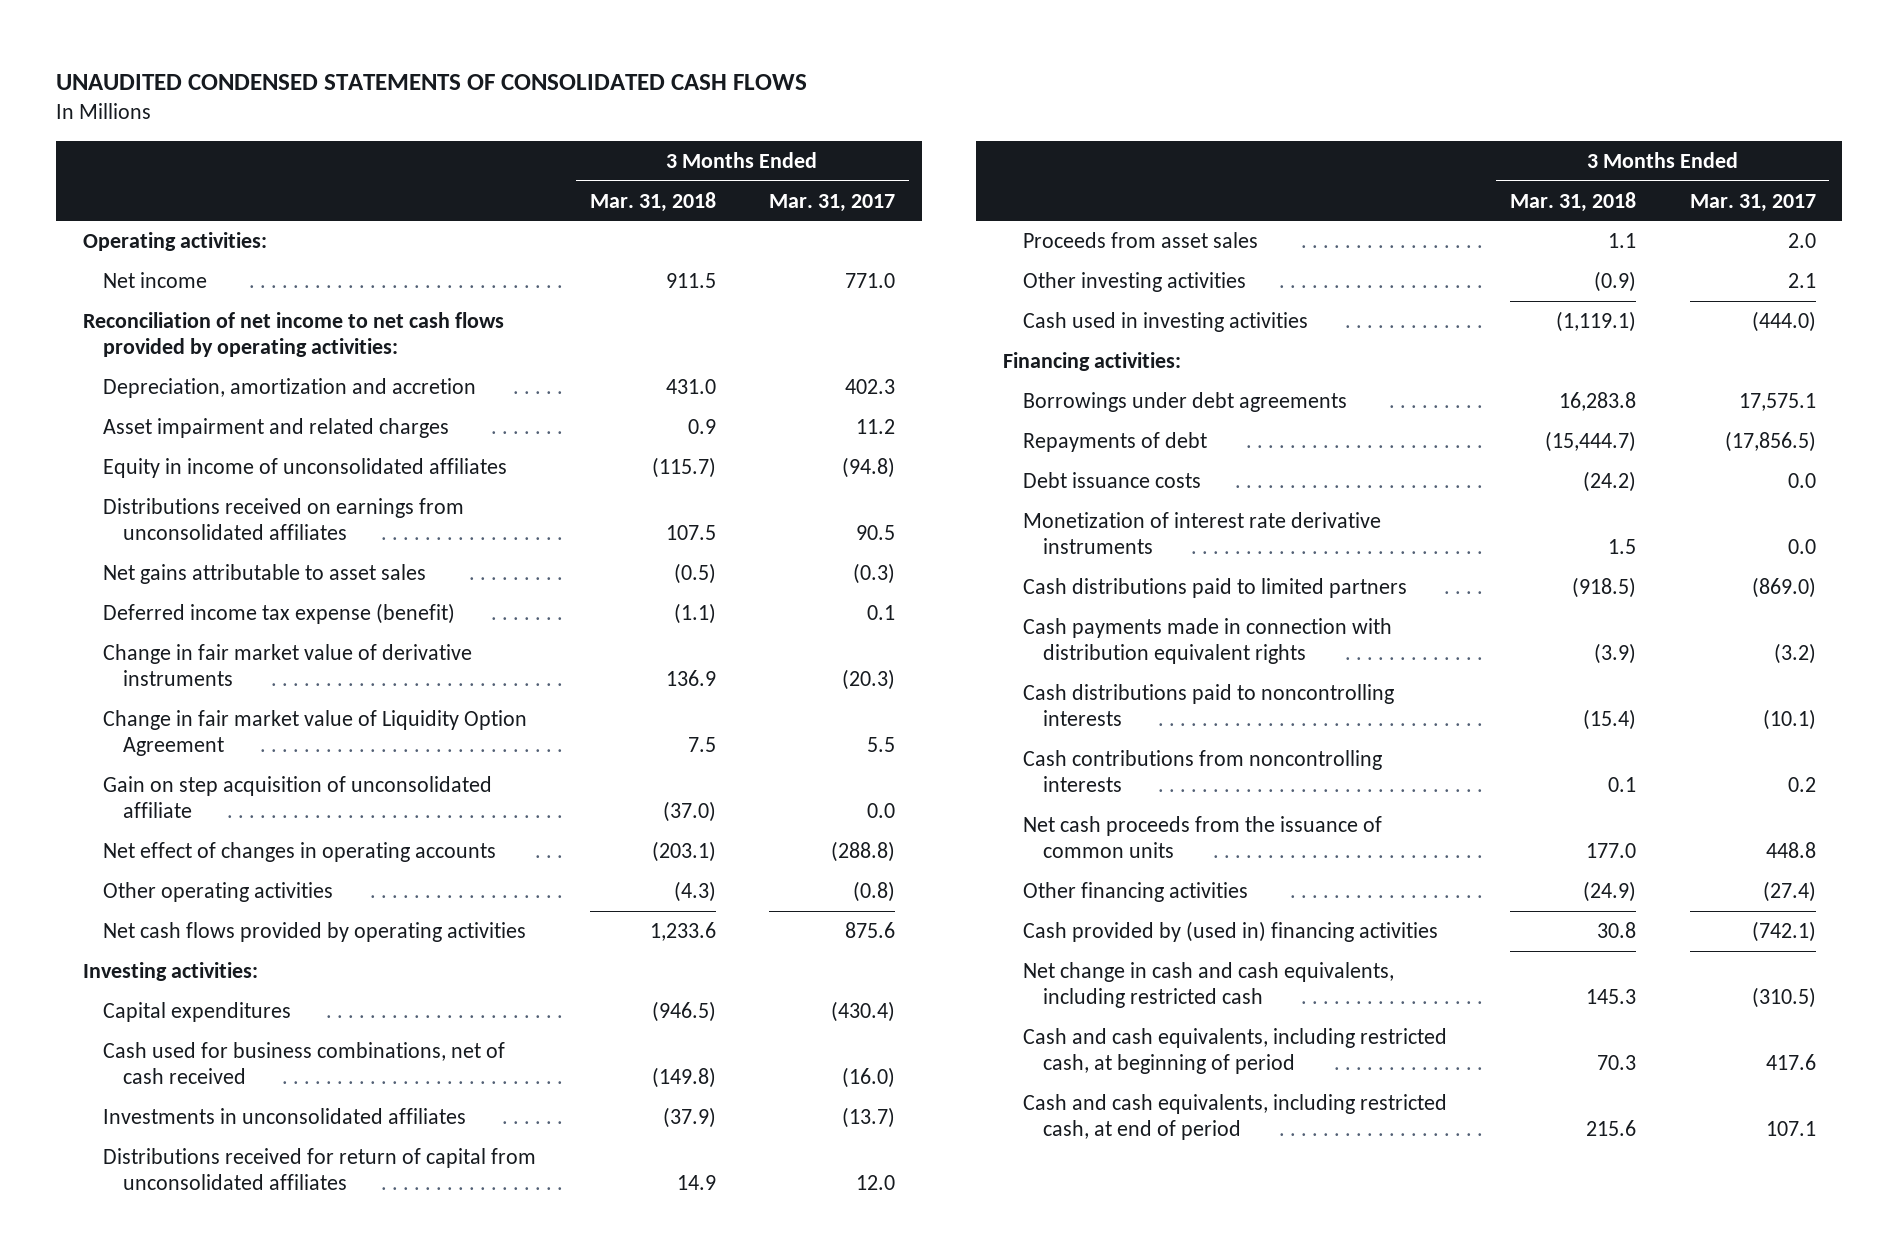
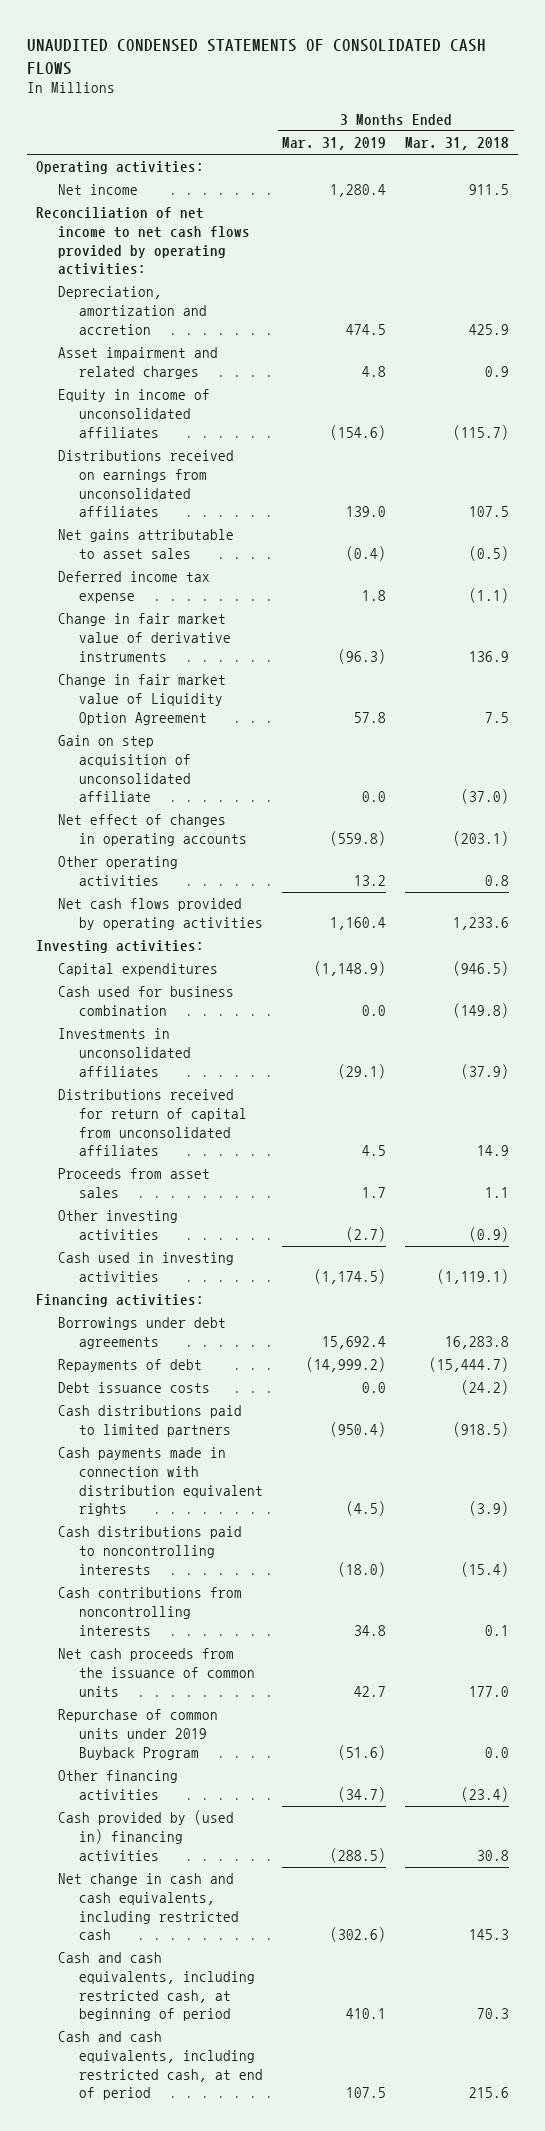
- | 3 Months Ended Mar. 31, 2018 | 3 Months Ended Mar. 31, 2017
+ | 3 Months Ended Mar. 31, 2019 | 3 Months Ended Mar. 31, 2018
- Depreciation, amortization and accretion | 431.0 | 402.3
+ Depreciation, amortization and accretion | 474.5 | 425.9
- Deferred income tax expense (benefit) | (1.1) | 0.1
+ Deferred income tax expense | 1.8 | (1.1)
- Other operating activities | (4.3) | (0.8)
+ Other operating activities | 13.2 | 0.8
- Cash used for business combinations, net of cash received | (149.8) | (16.0)
+ Cash used for business combination | 0.0 | (149.8)
- Monetization of interest rate derivative instruments | 1.5 | 0.0
- Other financing activities | (24.9) | (27.4)
+ Repurchase of common units under 2019 Buyback Program | (51.6) | 0.0
+ Other financing activities | (34.7) | (23.4)

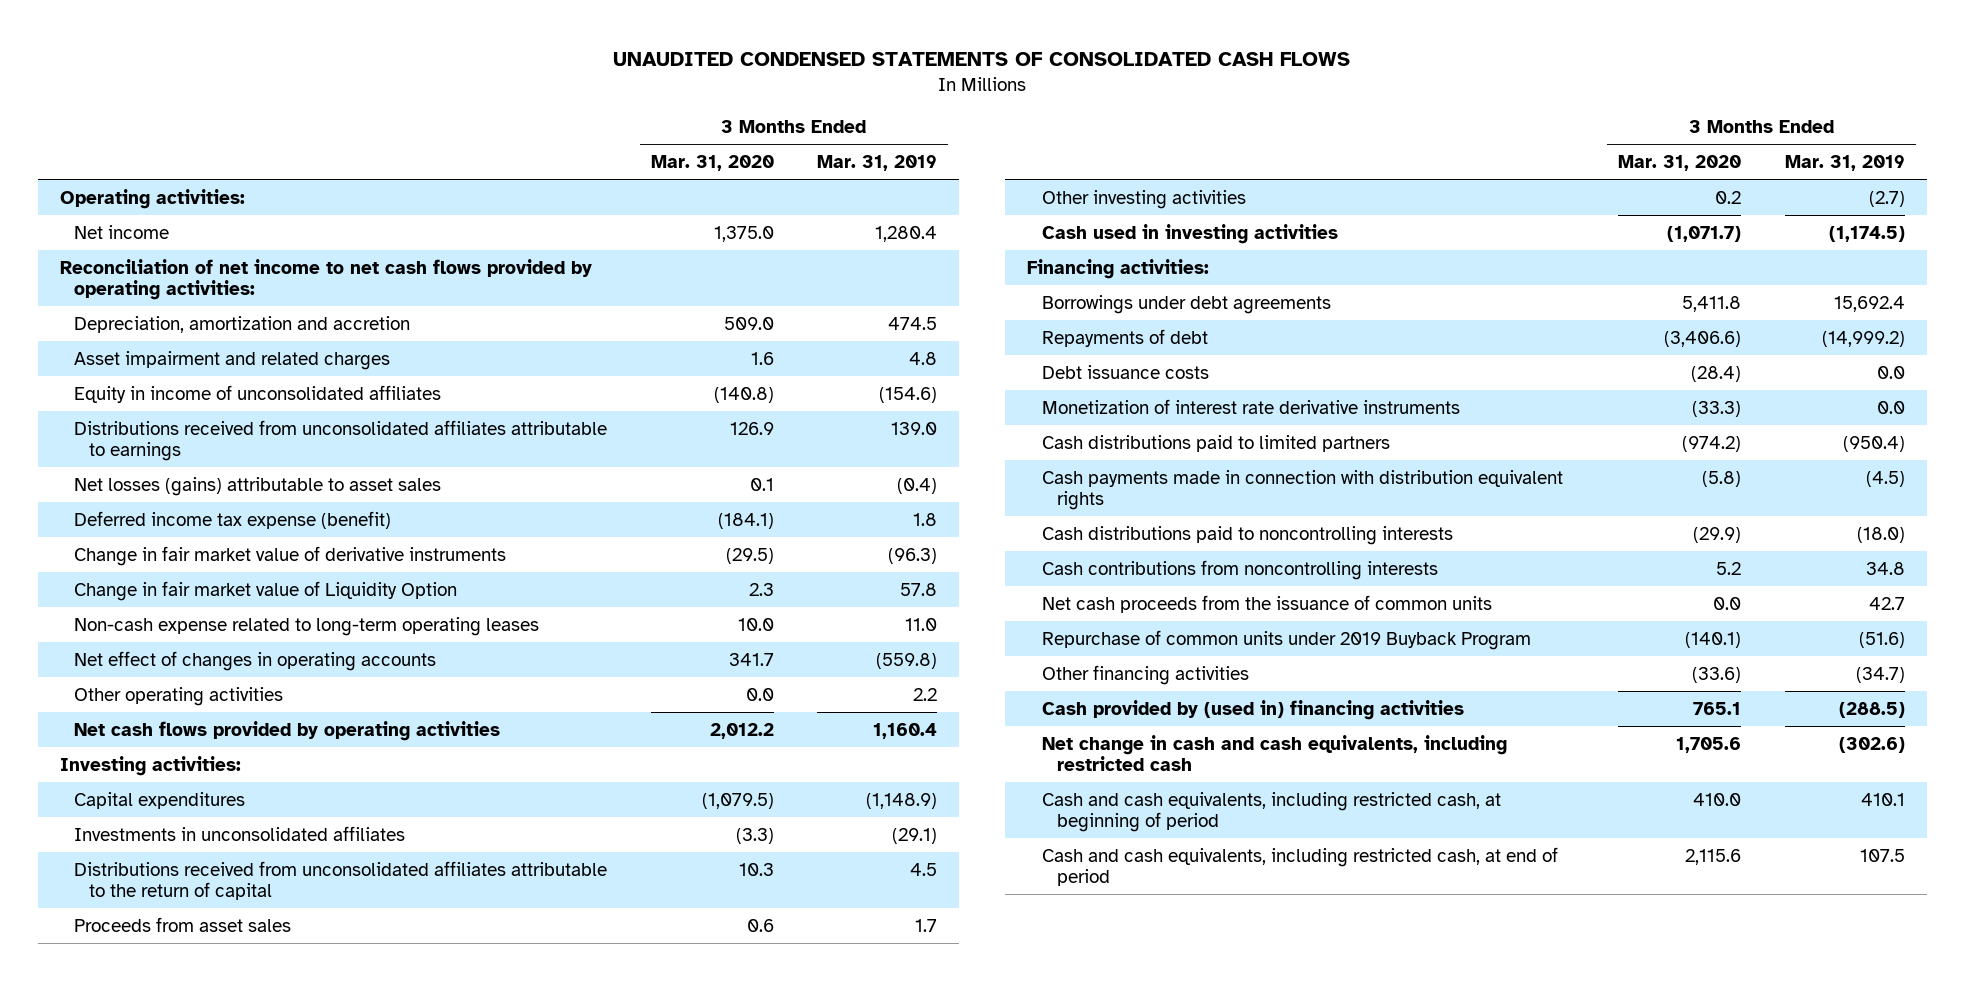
- | 3 Months Ended Mar. 31, 2019 | 3 Months Ended Mar. 31, 2018
+ | 3 Months Ended Mar. 31, 2020 | 3 Months Ended Mar. 31, 2019
- Distributions received on earnings from unconsolidated affiliates | 139.0 | 107.5
- Net gains attributable to asset sales | (0.4) | (0.5)
- Deferred income tax expense | 1.8 | (1.1)
+ Distributions received from unconsolidated affiliates attributable to earnings | 126.9 | 139.0
+ Net losses (gains) attributable to asset sales | 0.1 | (0.4)
+ Deferred income tax expense (benefit) | (184.1) | 1.8
- Change in fair market value of Liquidity Option Agreement | 57.8 | 7.5
- Gain on step acquisition of unconsolidated affiliate | 0.0 | (37.0)
+ Change in fair market value of Liquidity Option | 2.3 | 57.8
+ Non-cash expense related to long-term operating leases | 10.0 | 11.0
- Other operating activities | 13.2 | 0.8
+ Other operating activities | 0.0 | 2.2
- Cash used for business combination | 0.0 | (149.8)
- Distributions received for return of capital from unconsolidated affiliates | 4.5 | 14.9
+ Distributions received from unconsolidated affiliates attributable to the return of capital | 10.3 | 4.5
+ Monetization of interest rate derivative instruments | (33.3) | 0.0

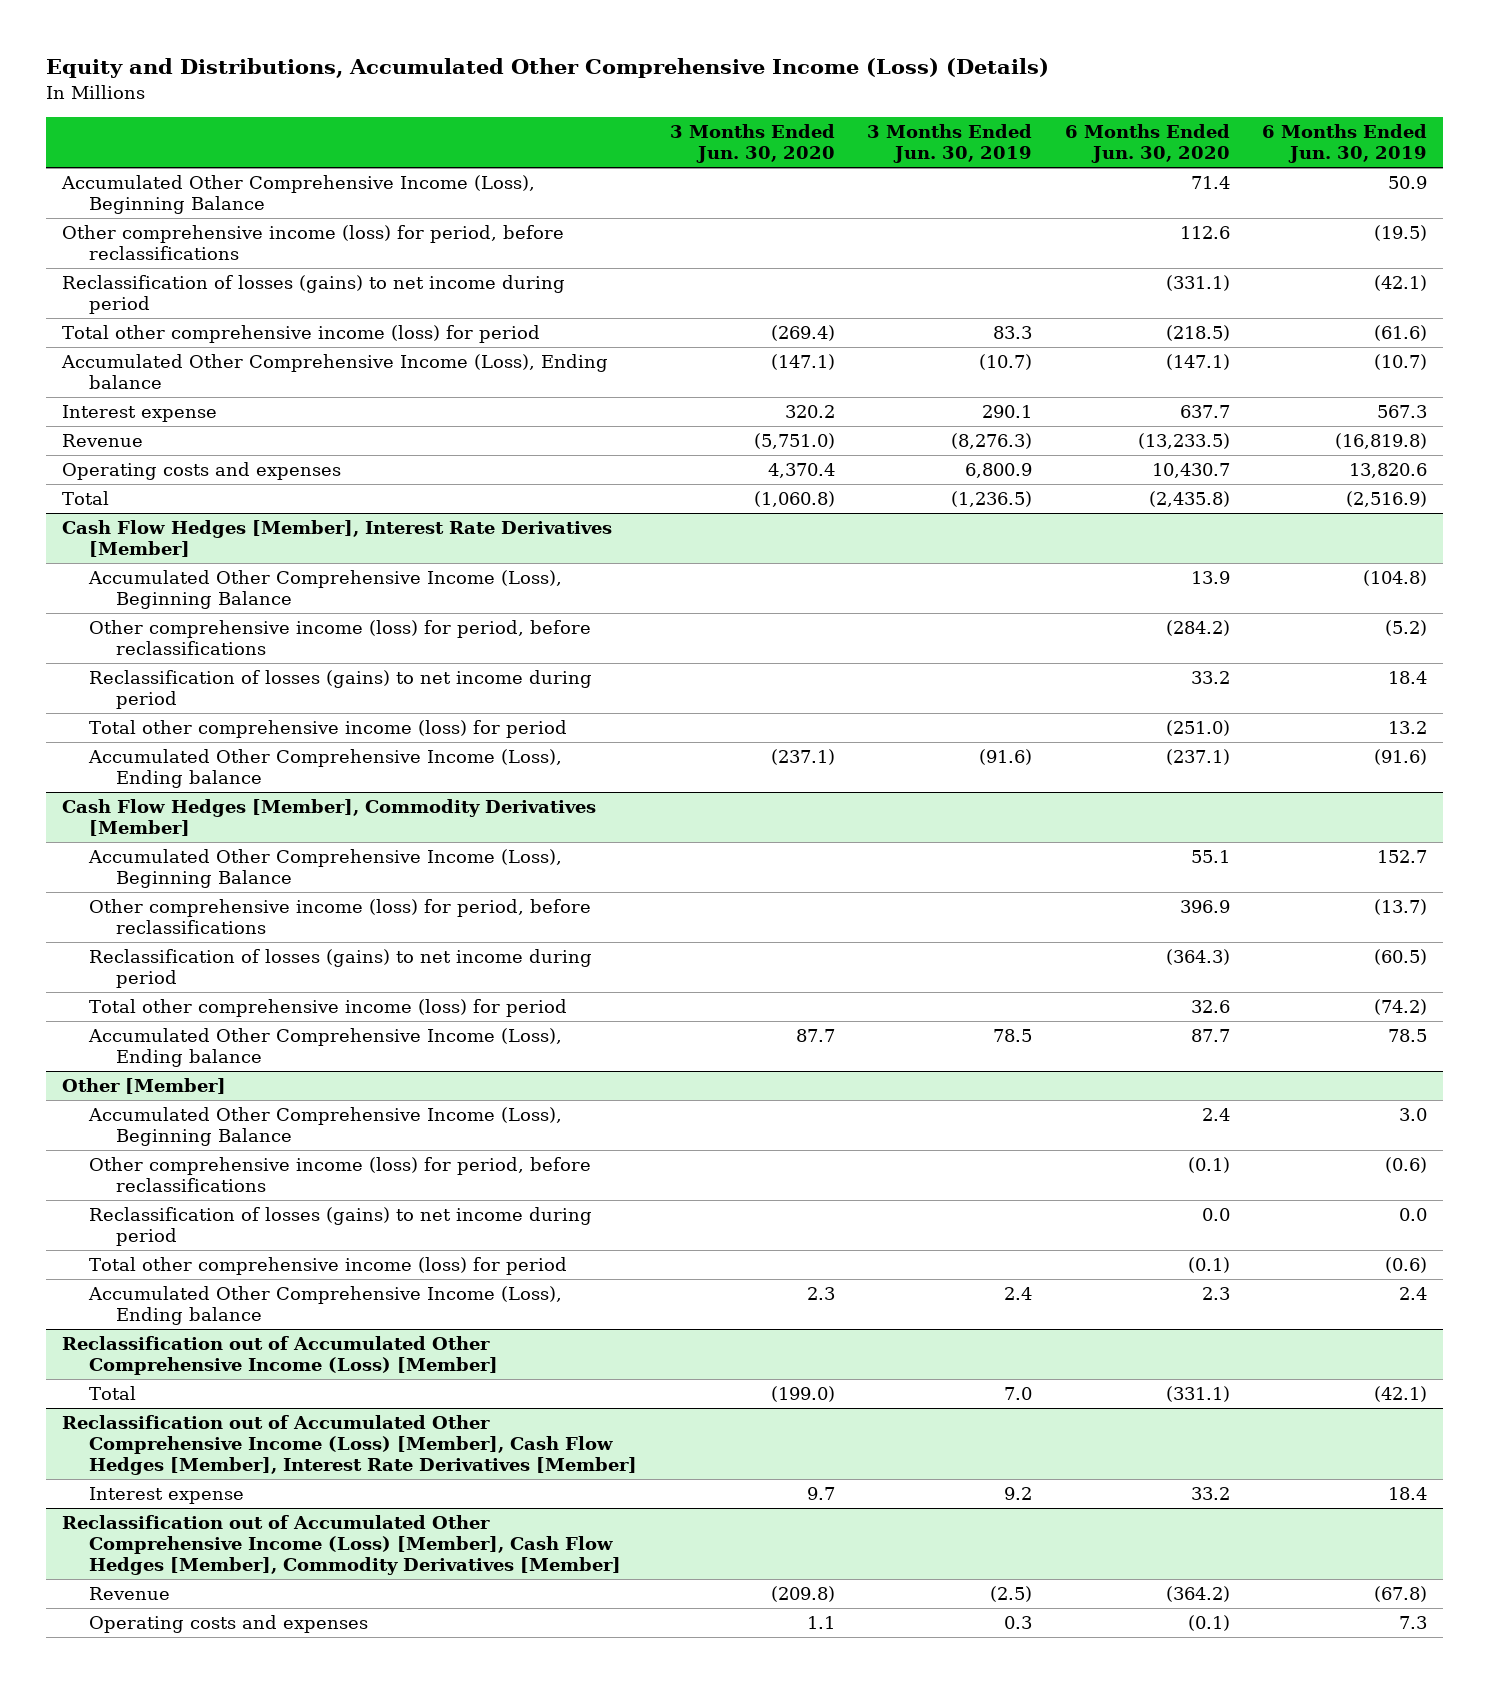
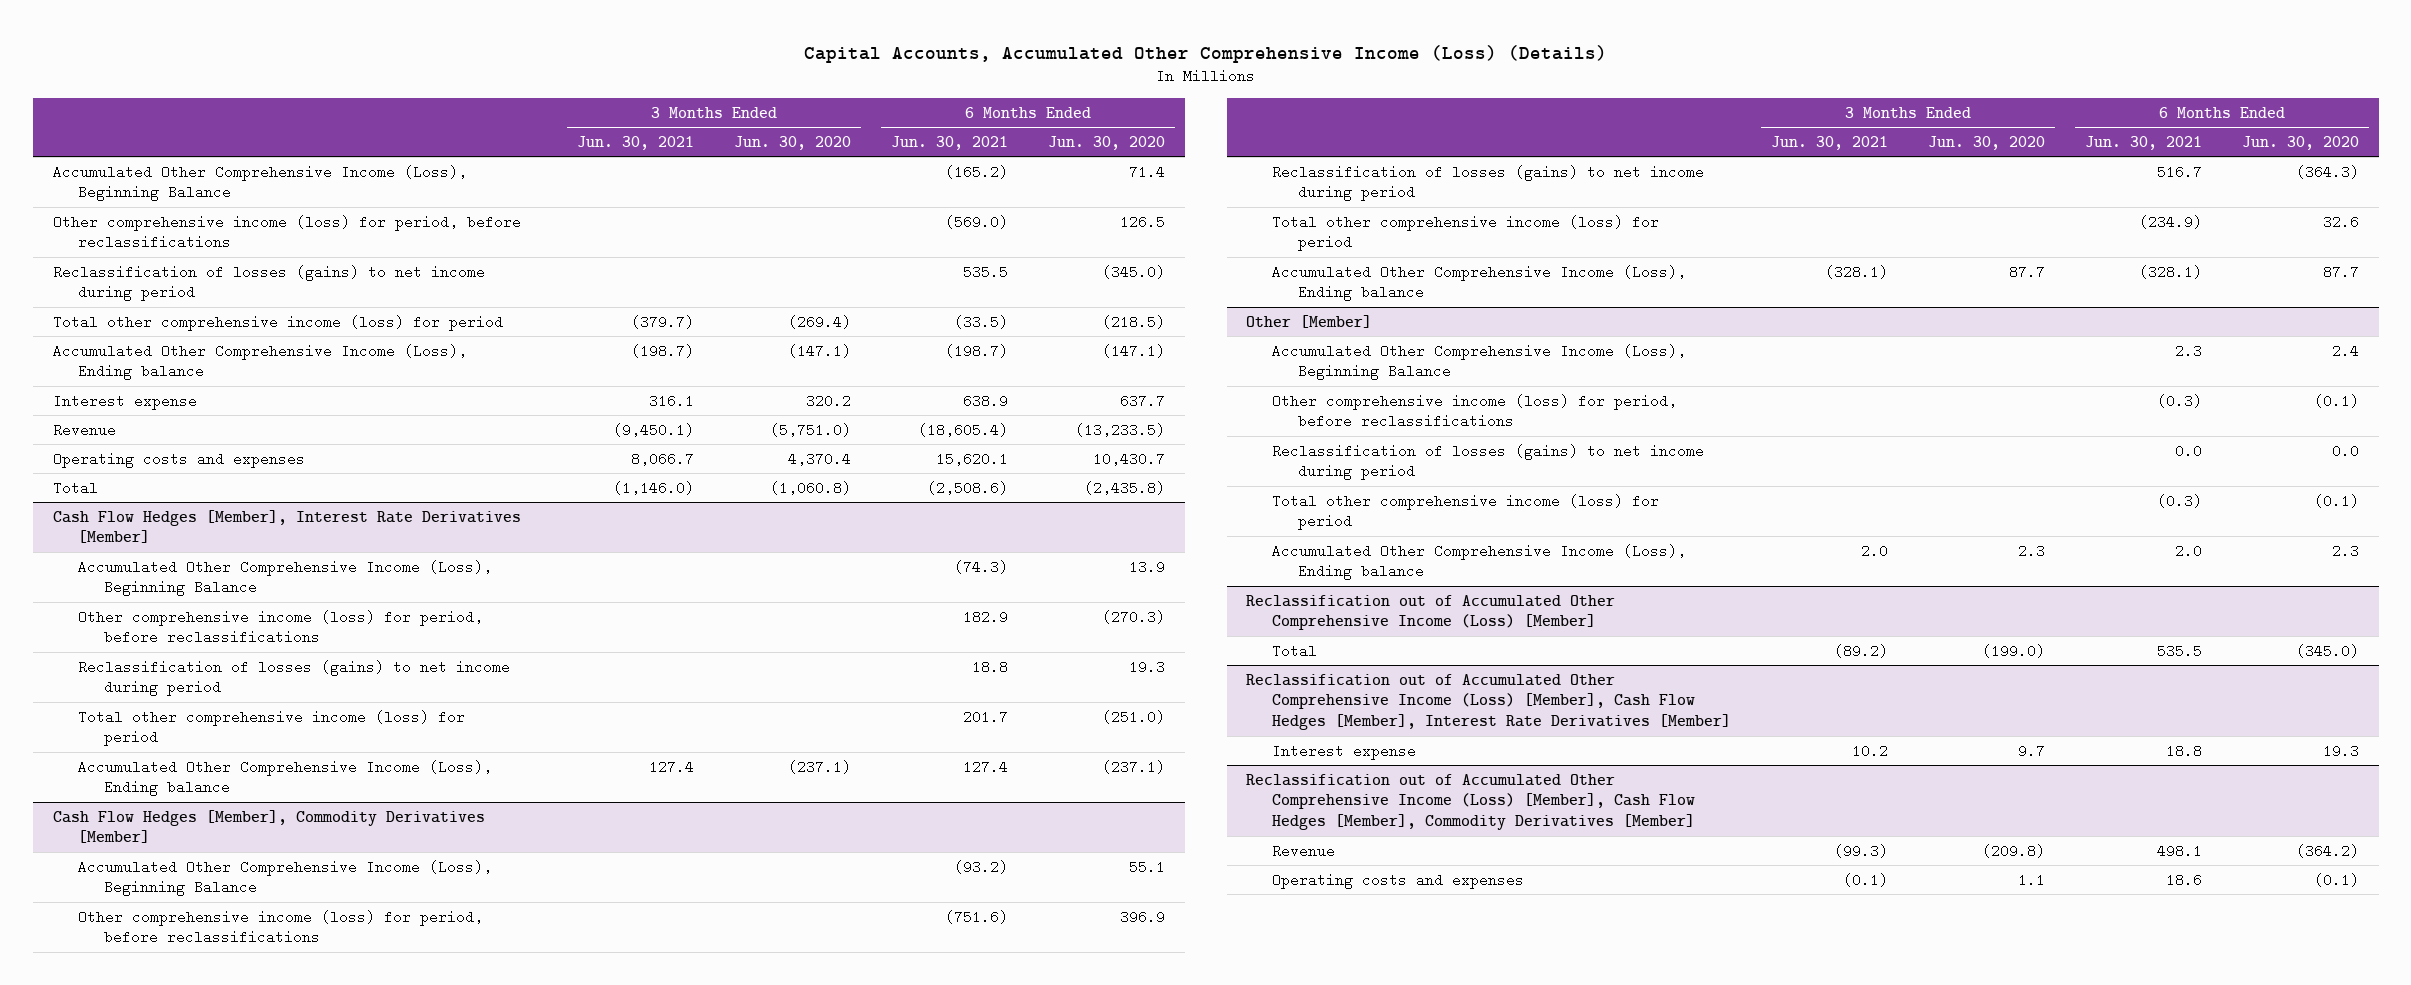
- Equity and Distributions, Accumulated Other Comprehensive Income (Loss) (Details)
+ Capital Accounts, Accumulated Other Comprehensive Income (Loss) (Details)
- | 3 Months Ended Jun. 30, 2020 | 3 Months Ended Jun. 30, 2019 | 6 Months Ended Jun. 30, 2020 | 6 Months Ended Jun. 30, 2019
+ | 3 Months Ended Jun. 30, 2021 | 3 Months Ended Jun. 30, 2020 | 6 Months Ended Jun. 30, 2021 | 6 Months Ended Jun. 30, 2020
- Other comprehensive income (loss) for period, before reclassifications | | | 112.6 | (19.5)
- Reclassification of losses (gains) to net income during period | | | (331.1) | (42.1)
+ Other comprehensive income (loss) for period, before reclassifications | | | (569.0) | 126.5
+ Reclassification of losses (gains) to net income during period | | | 535.5 | (345.0)
@ Cash Flow Hedges [Member], Interest Rate Derivatives [Member]
- Other comprehensive income (loss) for period, before reclassifications | | | (284.2) | (5.2)
- Reclassification of losses (gains) to net income during period | | | 33.2 | 18.4
+ Other comprehensive income (loss) for period, before reclassifications | | | 182.9 | (270.3)
+ Reclassification of losses (gains) to net income during period | | | 18.8 | 19.3
@ Reclassification out of Accumulated Other Comprehensive Income (Loss) [Member]
- Total | (199.0) | 7.0 | (331.1) | (42.1)
+ Total | (89.2) | (199.0) | 535.5 | (345.0)
@ Reclassification out of Accumulated Other Comprehensive Income (Loss) [Member], Cash Flow Hedges [Member], Interest Rate Derivatives [Member]
- Interest expense | 9.7 | 9.2 | 33.2 | 18.4
+ Interest expense | 10.2 | 9.7 | 18.8 | 19.3

